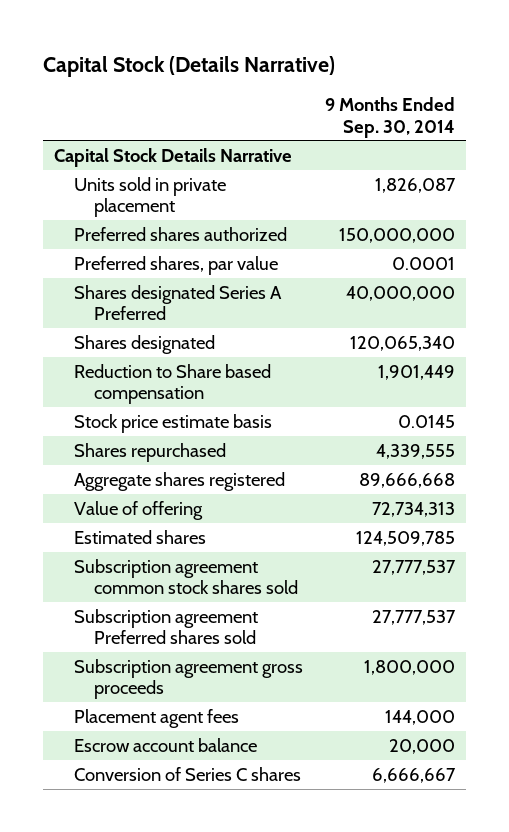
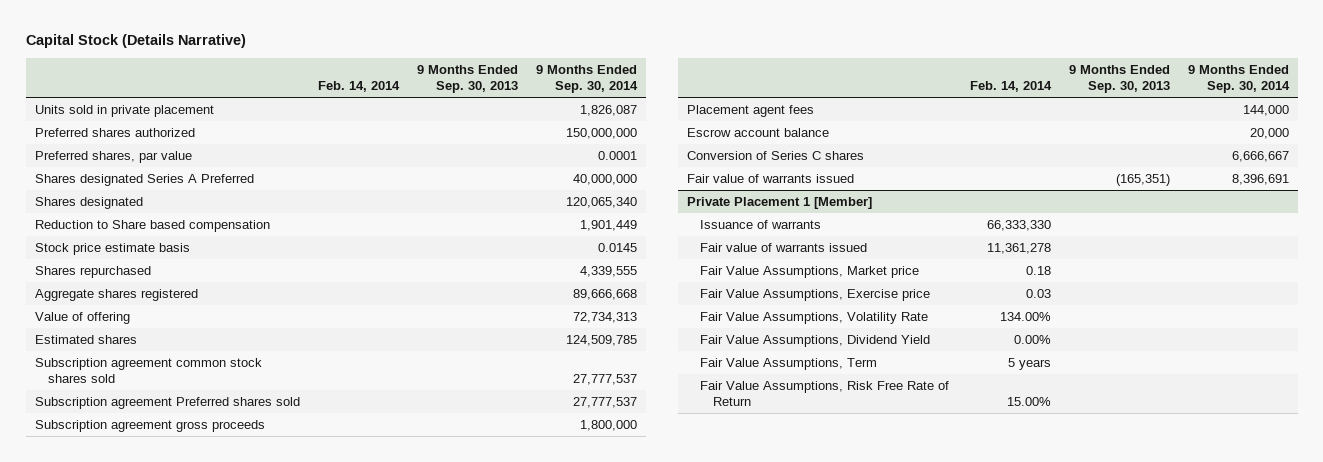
- | 9 Months Ended Sep. 30, 2014
+ | Feb. 14, 2014 | 9 Months Ended Sep. 30, 2013 | 9 Months Ended Sep. 30, 2014
- Capital Stock Details Narrative
+ Fair value of warrants issued | | (165,351) | 8,396,691
+ Private Placement 1 [Member]
+ Issuance of warrants | 66,333,330 | |
+ Fair value of warrants issued | 11,361,278 | |
+ Fair Value Assumptions, Market price | 0.18 | |
+ Fair Value Assumptions, Exercise price | 0.03 | |
+ Fair Value Assumptions, Volatility Rate | 134.00% | |
+ Fair Value Assumptions, Dividend Yield | 0.00% | |
+ Fair Value Assumptions, Term | 5 years | |
+ Fair Value Assumptions, Risk Free Rate of Return | 15.00% | |

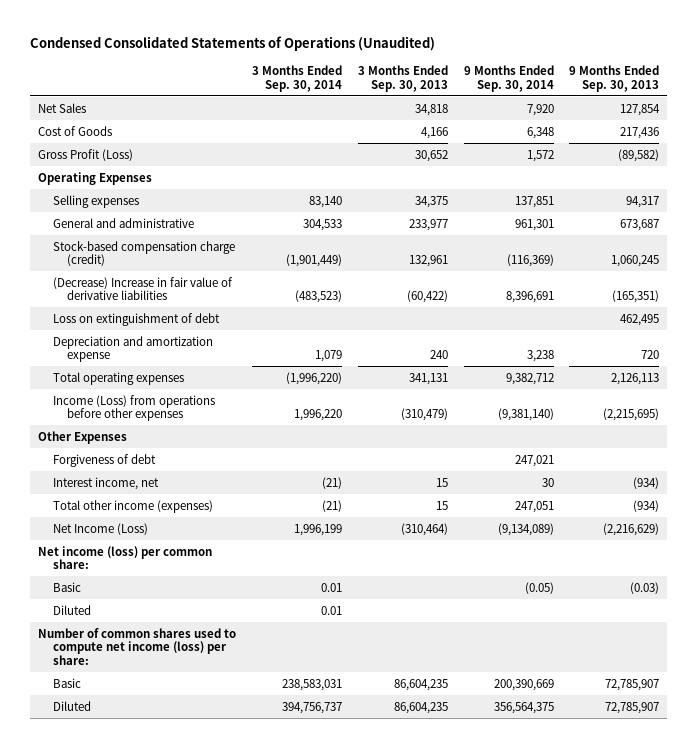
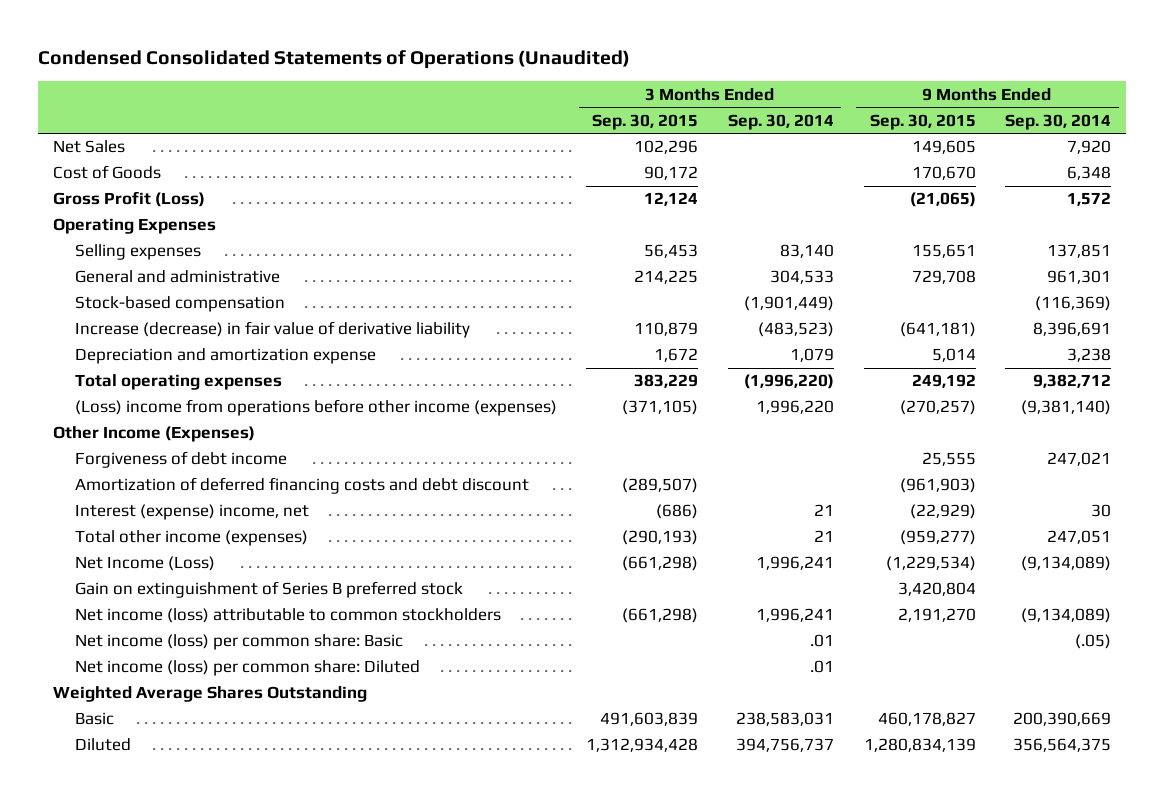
- | 3 Months Ended Sep. 30, 2014 | 3 Months Ended Sep. 30, 2013 | 9 Months Ended Sep. 30, 2014 | 9 Months Ended Sep. 30, 2013
+ | 3 Months Ended Sep. 30, 2015 | 3 Months Ended Sep. 30, 2014 | 9 Months Ended Sep. 30, 2015 | 9 Months Ended Sep. 30, 2014
- Stock-based compensation charge (credit) | (1,901,449) | 132,961 | (116,369) | 1,060,245
- (Decrease) Increase in fair value of derivative liabilities | (483,523) | (60,422) | 8,396,691 | (165,351)
- Loss on extinguishment of debt | | | | 462,495
+ Stock-based compensation | | (1,901,449) | | (116,369)
+ Increase (decrease) in fair value of derivative liability | 110,879 | (483,523) | (641,181) | 8,396,691
- Income (Loss) from operations before other expenses | 1,996,220 | (310,479) | (9,381,140) | (2,215,695)
- Other Expenses
- Forgiveness of debt | | | 247,021 |
- Interest income, net | (21) | 15 | 30 | (934)
- Total other income (expenses) | (21) | 15 | 247,051 | (934)
- Net Income (Loss) | 1,996,199 | (310,464) | (9,134,089) | (2,216,629)
- Net income (loss) per common share:
- Basic | 0.01 | | (0.05) | (0.03)
- Diluted | 0.01 | | |
- Number of common shares used to compute net income (loss) per share:
+ (Loss) income from operations before other income (expenses) | (371,105) | 1,996,220 | (270,257) | (9,381,140)
+ Other Income (Expenses)
+ Forgiveness of debt income | | | 25,555 | 247,021
+ Amortization of deferred financing costs and debt discount | (289,507) | | (961,903) |
+ Interest (expense) income, net | (686) | 21 | (22,929) | 30
+ Total other income (expenses) | (290,193) | 21 | (959,277) | 247,051
+ Net Income (Loss) | (661,298) | 1,996,241 | (1,229,534) | (9,134,089)
+ Gain on extinguishment of Series B preferred stock | | | 3,420,804 |
+ Net income (loss) attributable to common stockholders | (661,298) | 1,996,241 | 2,191,270 | (9,134,089)
+ Net income (loss) per common share: Basic | | .01 | | (.05)
+ Net income (loss) per common share: Diluted | | .01 | |
+ Weighted Average Shares Outstanding

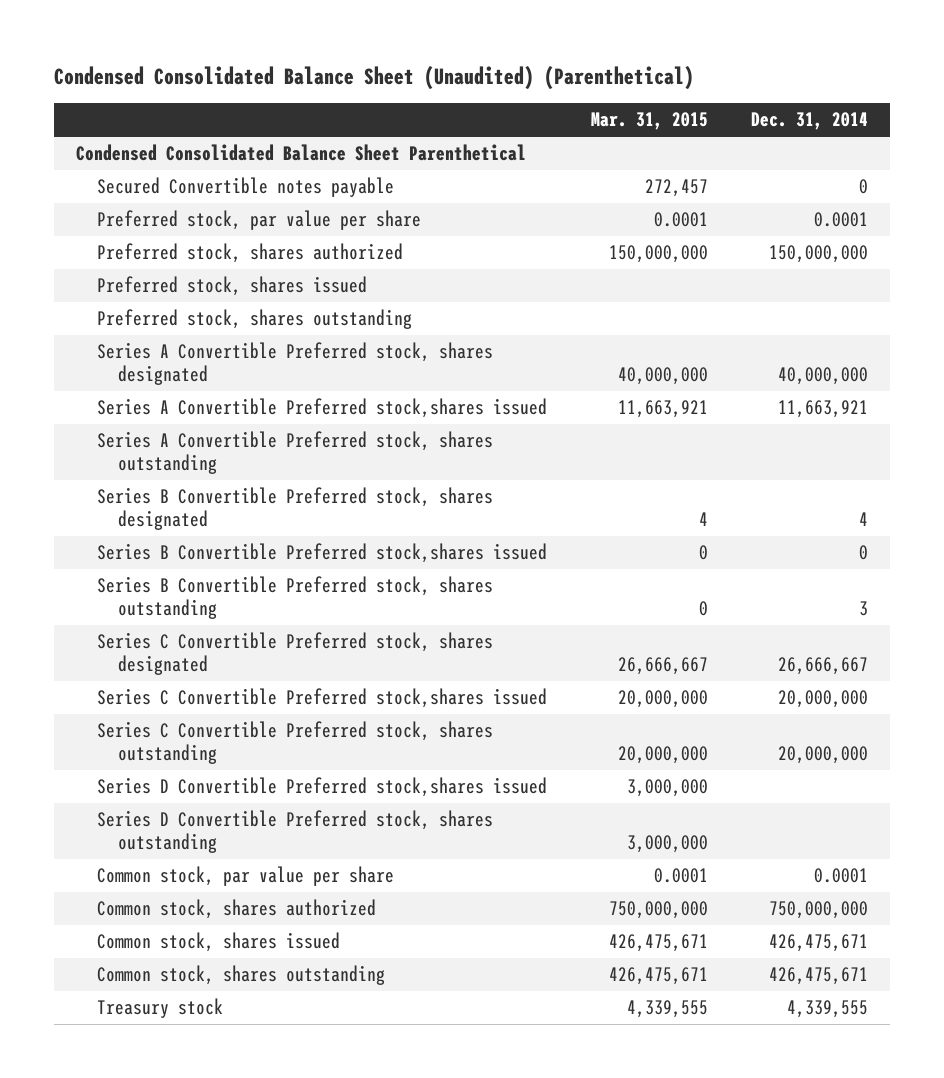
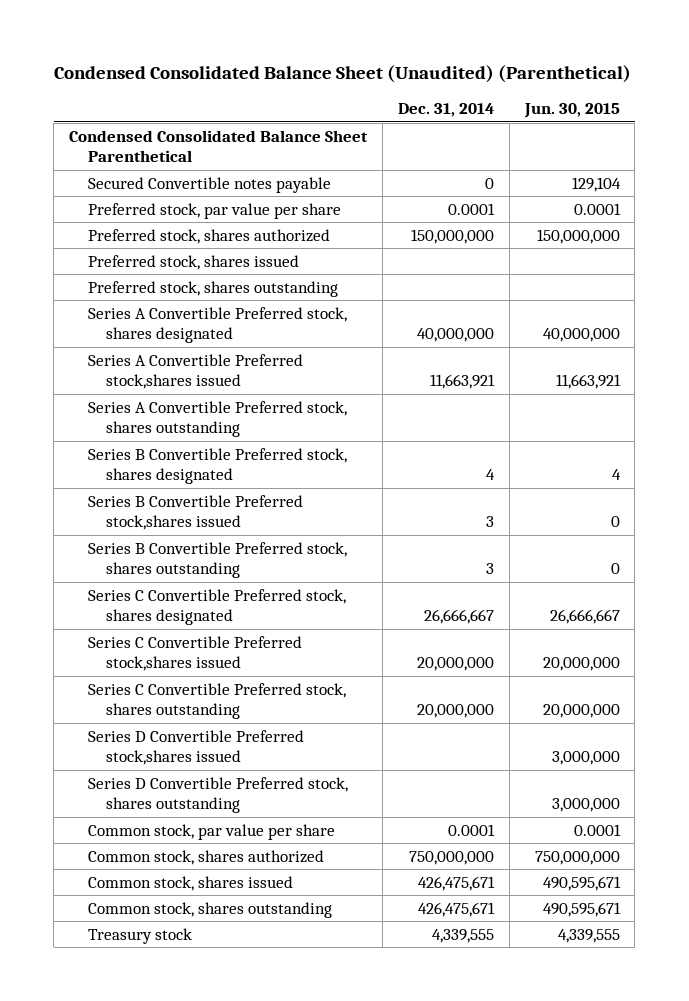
- | Mar. 31, 2015 | Dec. 31, 2014
+ | Dec. 31, 2014 | Jun. 30, 2015
- Series B Convertible Preferred stock,shares issued | 0 | 0
+ Series B Convertible Preferred stock,shares issued | 3 | 0

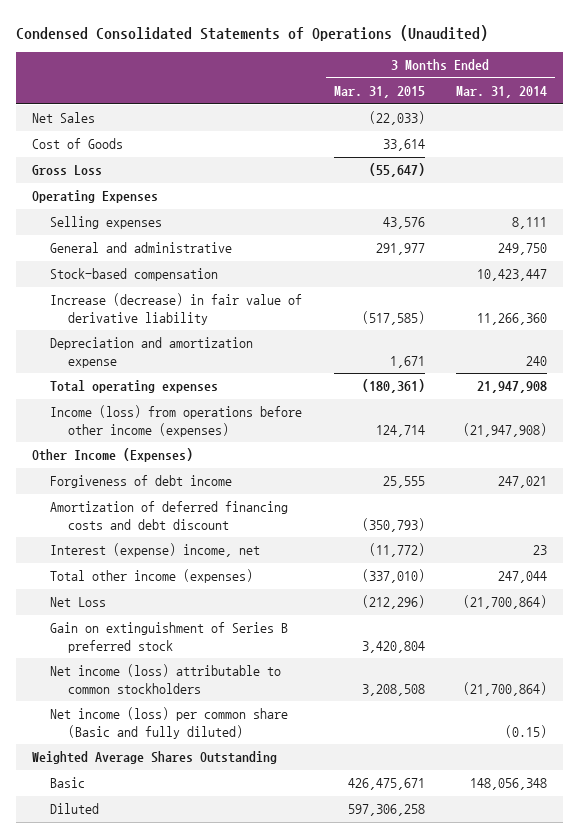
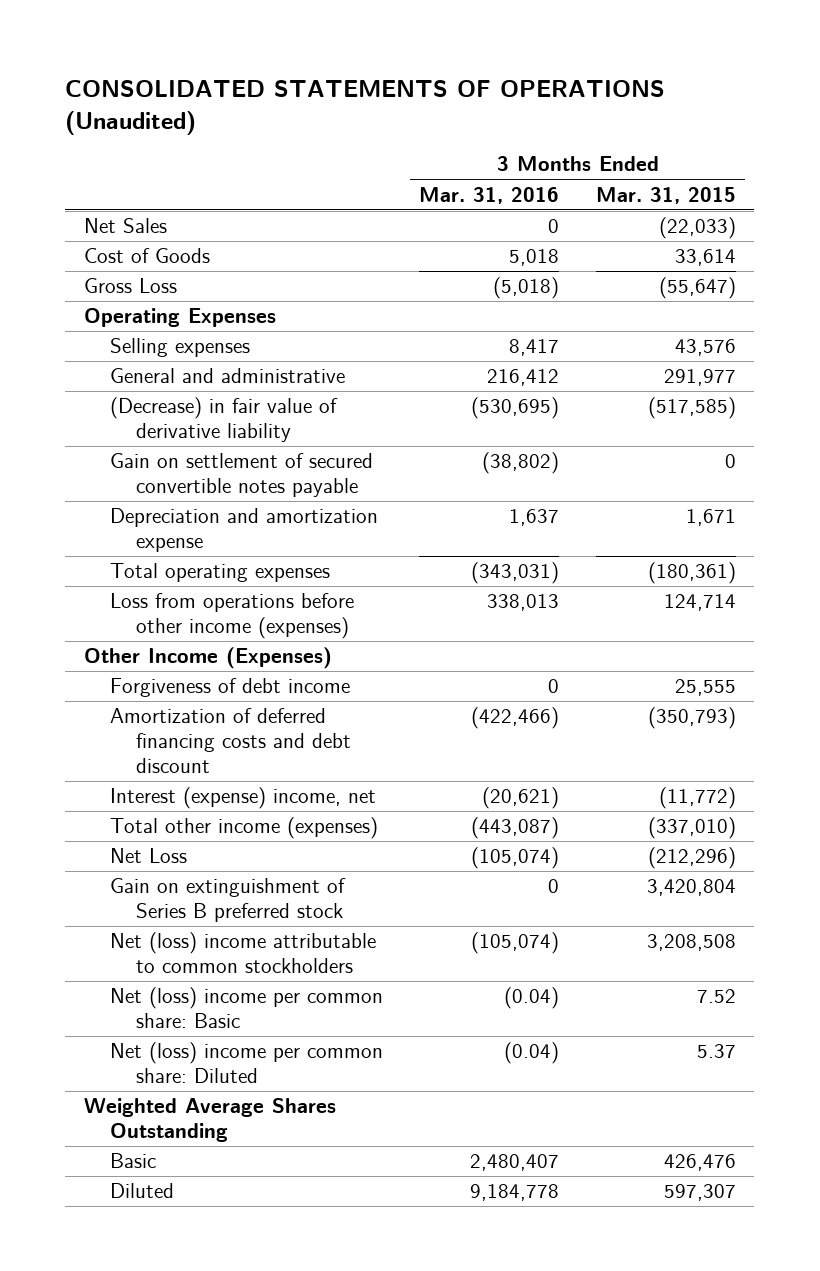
- Condensed Consolidated Statements of Operations (Unaudited)
+ CONSOLIDATED STATEMENTS OF OPERATIONS (Unaudited)
- | 3 Months Ended Mar. 31, 2015 | 3 Months Ended Mar. 31, 2014
+ | 3 Months Ended Mar. 31, 2016 | 3 Months Ended Mar. 31, 2015
- Stock-based compensation | | 10,423,447
- Increase (decrease) in fair value of derivative liability | (517,585) | 11,266,360
+ (Decrease) in fair value of derivative liability | (530,695) | (517,585)
+ Gain on settlement of secured convertible notes payable | (38,802) | 0
- Income (loss) from operations before other income (expenses) | 124,714 | (21,947,908)
+ Loss from operations before other income (expenses) | 338,013 | 124,714
- Net income (loss) attributable to common stockholders | 3,208,508 | (21,700,864)
- Net income (loss) per common share (Basic and fully diluted) | | (0.15)
+ Net (loss) income attributable to common stockholders | (105,074) | 3,208,508
+ Net (loss) income per common share: Basic | (0.04) | 7.52
+ Net (loss) income per common share: Diluted | (0.04) | 5.37
- Basic | 426,475,671 | 148,056,348
- Diluted | 597,306,258 |
+ Basic | 2,480,407 | 426,476
+ Diluted | 9,184,778 | 597,307

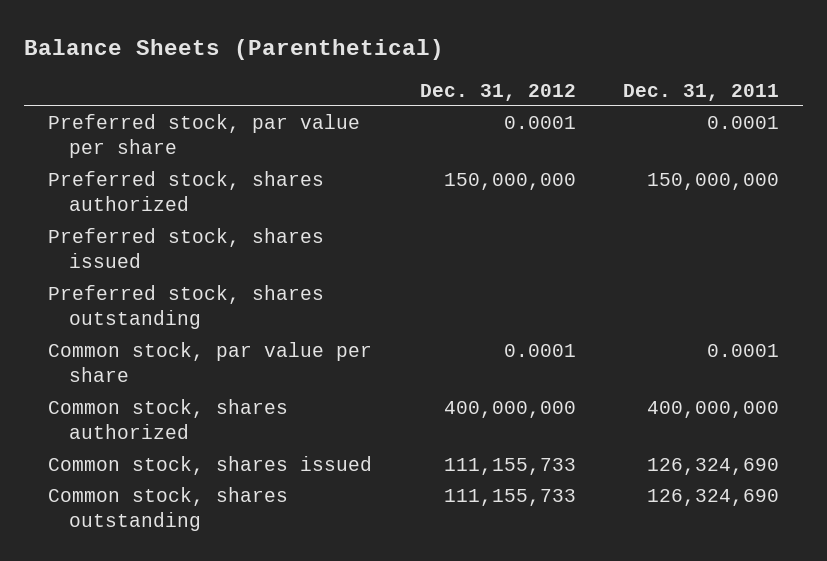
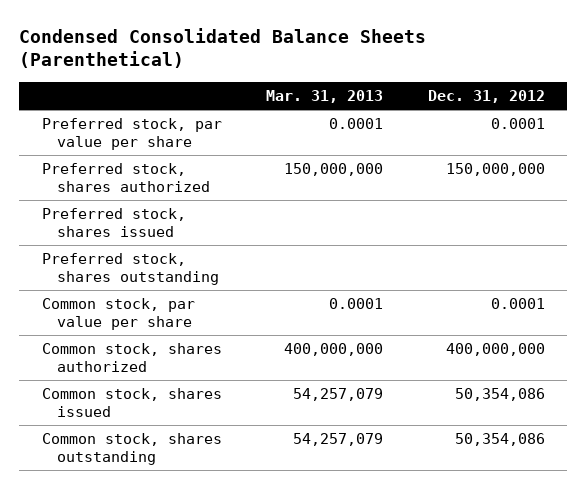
- Balance Sheets (Parenthetical)
+ Condensed Consolidated Balance Sheets (Parenthetical)
- | Dec. 31, 2012 | Dec. 31, 2011
+ | Mar. 31, 2013 | Dec. 31, 2012
- Common stock, shares issued | 111,155,733 | 126,324,690
- Common stock, shares outstanding | 111,155,733 | 126,324,690
+ Common stock, shares issued | 54,257,079 | 50,354,086
+ Common stock, shares outstanding | 54,257,079 | 50,354,086

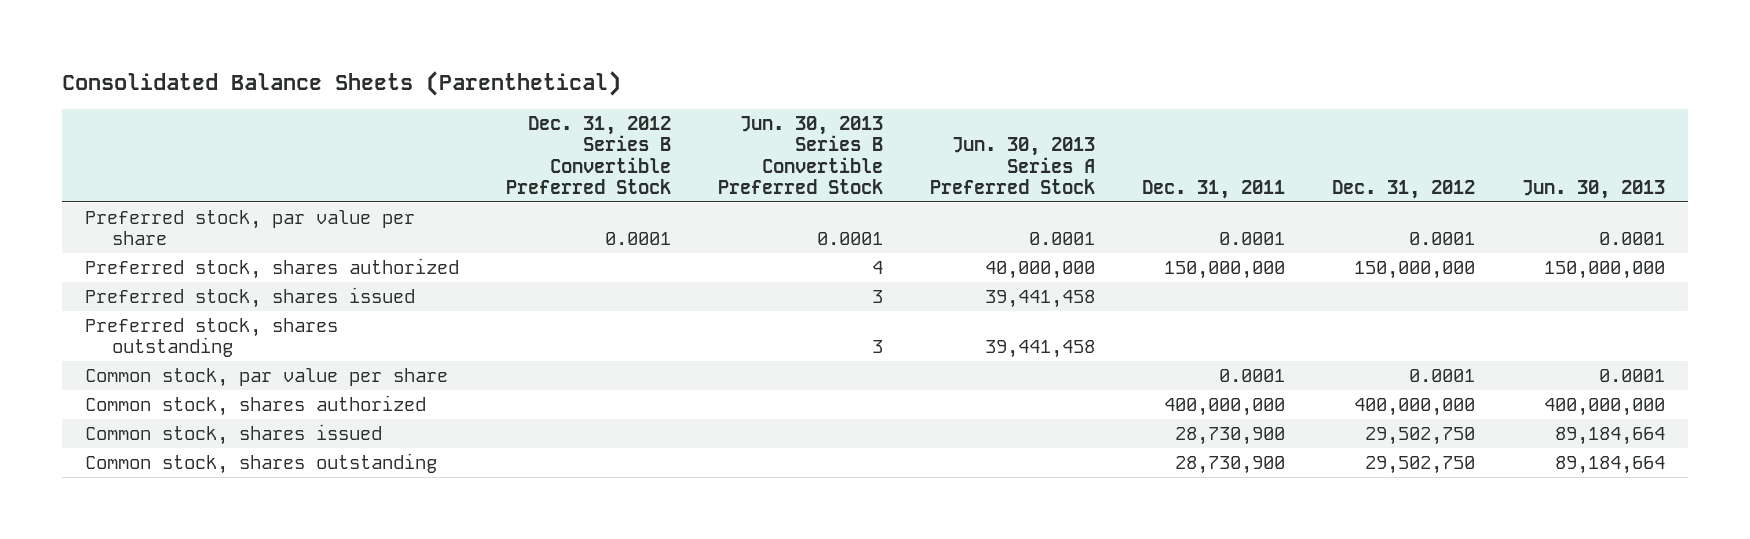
- Condensed Consolidated Balance Sheets (Parenthetical)
+ Consolidated Balance Sheets (Parenthetical)
- | Mar. 31, 2013 | Dec. 31, 2012
+ | Dec. 31, 2012 Series B Convertible Preferred Stock | Jun. 30, 2013 Series B Convertible Preferred Stock | Jun. 30, 2013 Series A Preferred Stock | Dec. 31, 2011 | Dec. 31, 2012 | Jun. 30, 2013
- Common stock, shares issued | 54,257,079 | 50,354,086
- Common stock, shares outstanding | 54,257,079 | 50,354,086
+ Common stock, shares issued | | | | 28,730,900 | 29,502,750 | 89,184,664
+ Common stock, shares outstanding | | | | 28,730,900 | 29,502,750 | 89,184,664

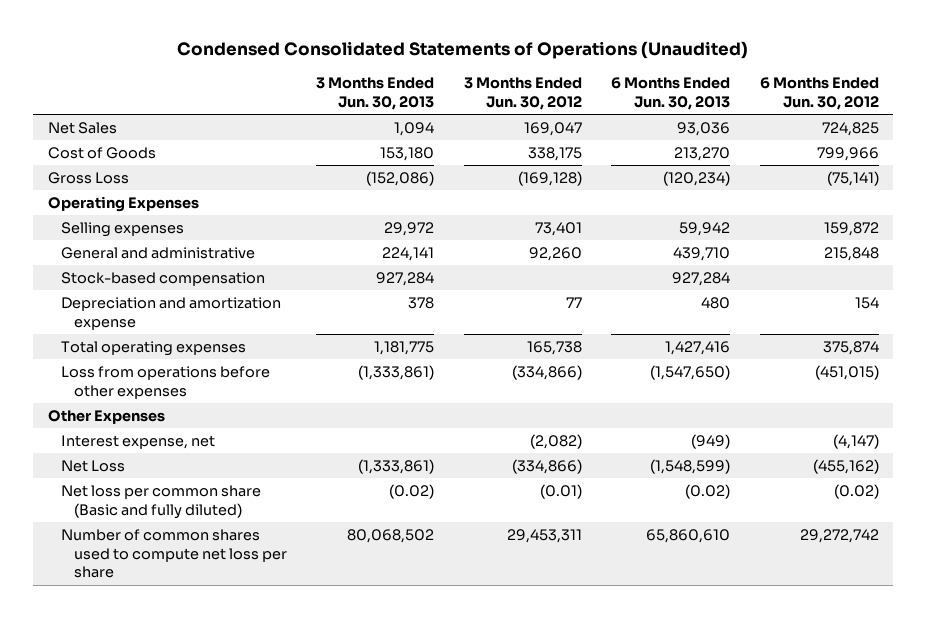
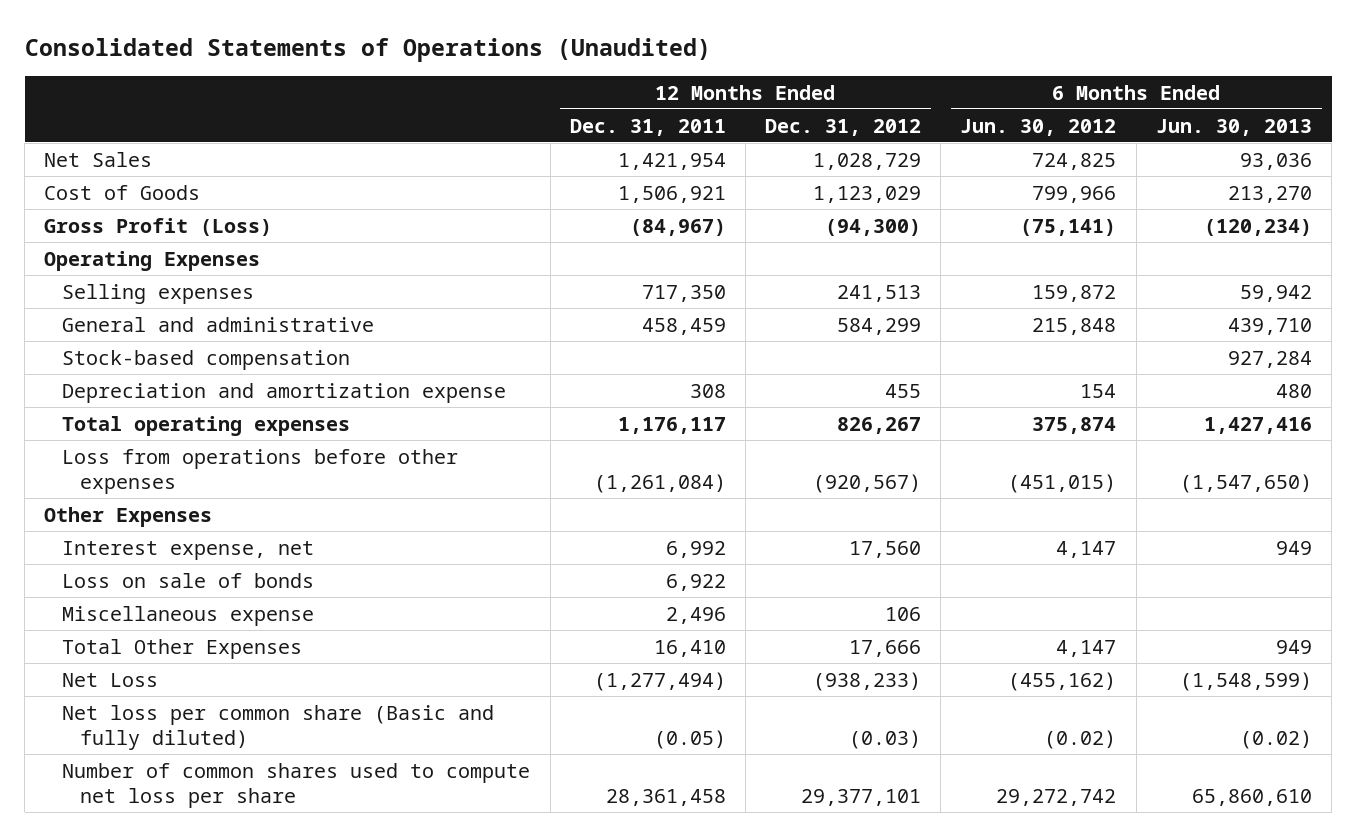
- Condensed Consolidated Statements of Operations (Unaudited)
+ Consolidated Statements of Operations (Unaudited)
- | 3 Months Ended Jun. 30, 2013 | 3 Months Ended Jun. 30, 2012 | 6 Months Ended Jun. 30, 2013 | 6 Months Ended Jun. 30, 2012
+ | 12 Months Ended Dec. 31, 2011 | 12 Months Ended Dec. 31, 2012 | 6 Months Ended Jun. 30, 2012 | 6 Months Ended Jun. 30, 2013
- Gross Loss | (152,086) | (169,128) | (120,234) | (75,141)
+ Gross Profit (Loss) | (84,967) | (94,300) | (75,141) | (120,234)
- Interest expense, net | | (2,082) | (949) | (4,147)
+ Interest expense, net | 6,992 | 17,560 | 4,147 | 949
+ Loss on sale of bonds | 6,922 | | |
+ Miscellaneous expense | 2,496 | 106 | |
+ Total Other Expenses | 16,410 | 17,666 | 4,147 | 949

